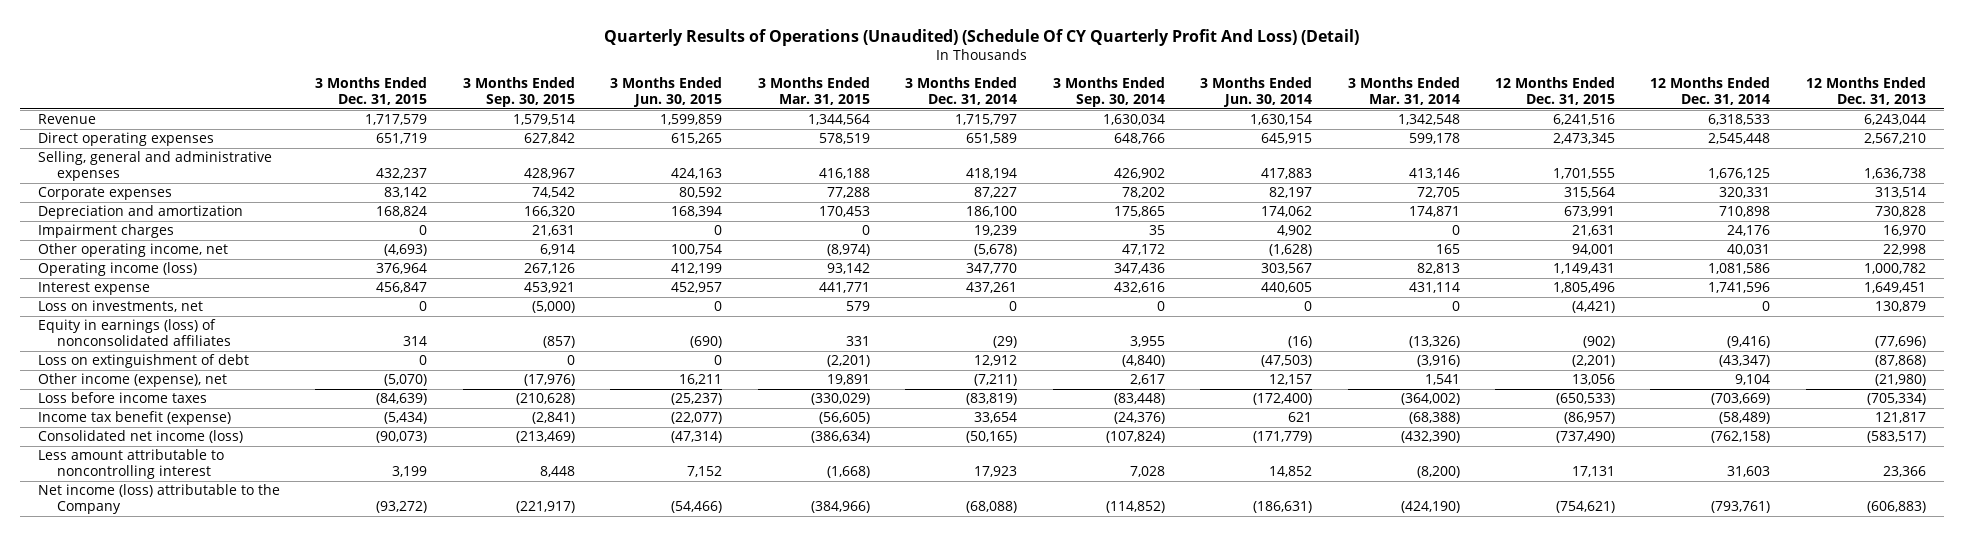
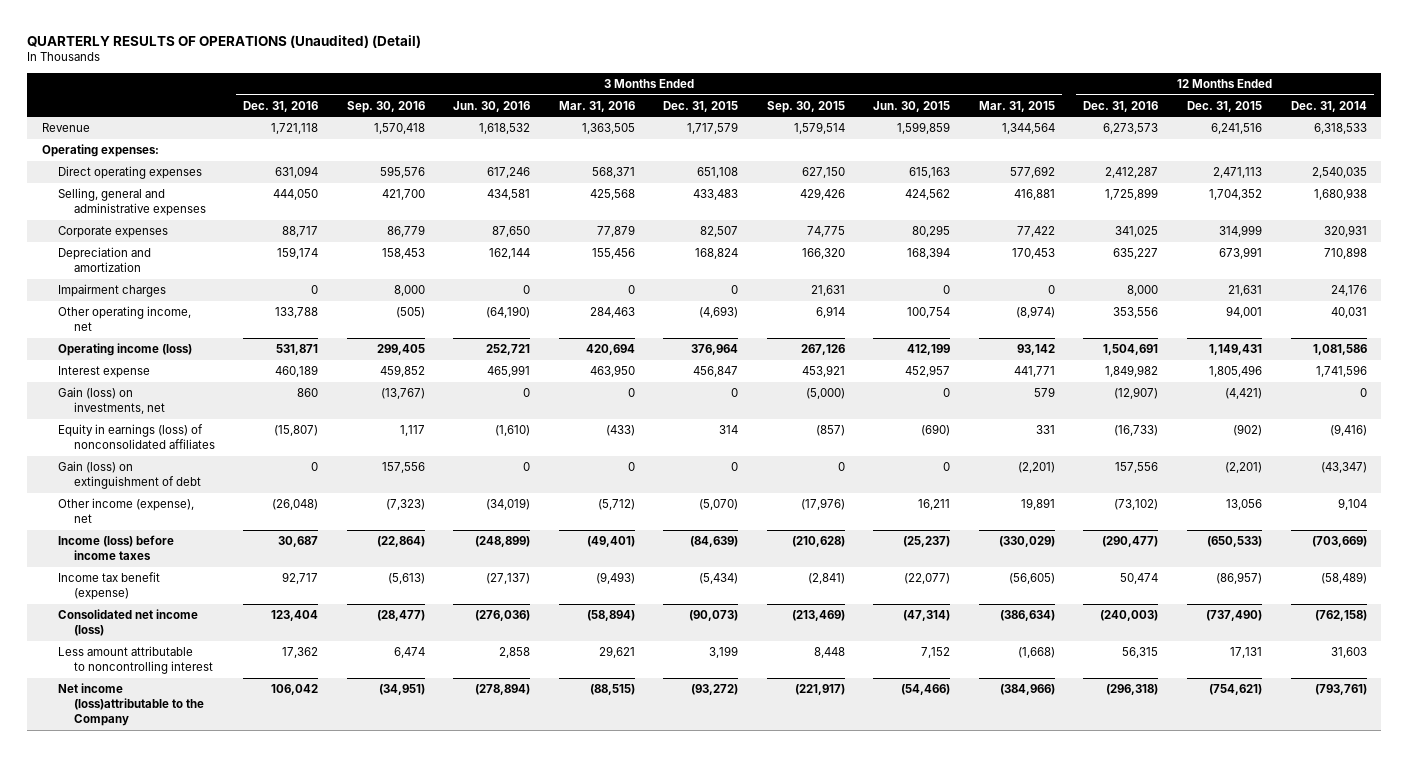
- Quarterly Results of Operations (Unaudited) (Schedule Of CY Quarterly Profit And Loss) (Detail)
+ QUARTERLY RESULTS OF OPERATIONS (Unaudited) (Detail)
- | 3 Months Ended Dec. 31, 2015 | 3 Months Ended Sep. 30, 2015 | 3 Months Ended Jun. 30, 2015 | 3 Months Ended Mar. 31, 2015 | 3 Months Ended Dec. 31, 2014 | 3 Months Ended Sep. 30, 2014 | 3 Months Ended Jun. 30, 2014 | 3 Months Ended Mar. 31, 2014 | 12 Months Ended Dec. 31, 2015 | 12 Months Ended Dec. 31, 2014 | 12 Months Ended Dec. 31, 2013
+ | 3 Months Ended Dec. 31, 2016 | 3 Months Ended Sep. 30, 2016 | 3 Months Ended Jun. 30, 2016 | 3 Months Ended Mar. 31, 2016 | 3 Months Ended Dec. 31, 2015 | 3 Months Ended Sep. 30, 2015 | 3 Months Ended Jun. 30, 2015 | 3 Months Ended Mar. 31, 2015 | 12 Months Ended Dec. 31, 2016 | 12 Months Ended Dec. 31, 2015 | 12 Months Ended Dec. 31, 2014
- Direct operating expenses | 651,719 | 627,842 | 615,265 | 578,519 | 651,589 | 648,766 | 645,915 | 599,178 | 2,473,345 | 2,545,448 | 2,567,210
- Selling, general and administrative expenses | 432,237 | 428,967 | 424,163 | 416,188 | 418,194 | 426,902 | 417,883 | 413,146 | 1,701,555 | 1,676,125 | 1,636,738
- Corporate expenses | 83,142 | 74,542 | 80,592 | 77,288 | 87,227 | 78,202 | 82,197 | 72,705 | 315,564 | 320,331 | 313,514
+ Operating expenses:
+ Direct operating expenses | 631,094 | 595,576 | 617,246 | 568,371 | 651,108 | 627,150 | 615,163 | 577,692 | 2,412,287 | 2,471,113 | 2,540,035
+ Selling, general and administrative expenses | 444,050 | 421,700 | 434,581 | 425,568 | 433,483 | 429,426 | 424,562 | 416,881 | 1,725,899 | 1,704,352 | 1,680,938
+ Corporate expenses | 88,717 | 86,779 | 87,650 | 77,879 | 82,507 | 74,775 | 80,295 | 77,422 | 341,025 | 314,999 | 320,931
- Loss on investments, net | 0 | (5,000) | 0 | 579 | 0 | 0 | 0 | 0 | (4,421) | 0 | 130,879
+ Gain (loss) on investments, net | 860 | (13,767) | 0 | 0 | 0 | (5,000) | 0 | 579 | (12,907) | (4,421) | 0
- Loss on extinguishment of debt | 0 | 0 | 0 | (2,201) | 12,912 | (4,840) | (47,503) | (3,916) | (2,201) | (43,347) | (87,868)
+ Gain (loss) on extinguishment of debt | 0 | 157,556 | 0 | 0 | 0 | 0 | 0 | (2,201) | 157,556 | (2,201) | (43,347)
- Loss before income taxes | (84,639) | (210,628) | (25,237) | (330,029) | (83,819) | (83,448) | (172,400) | (364,002) | (650,533) | (703,669) | (705,334)
+ Income (loss) before income taxes | 30,687 | (22,864) | (248,899) | (49,401) | (84,639) | (210,628) | (25,237) | (330,029) | (290,477) | (650,533) | (703,669)
- Net income (loss) attributable to the Company | (93,272) | (221,917) | (54,466) | (384,966) | (68,088) | (114,852) | (186,631) | (424,190) | (754,621) | (793,761) | (606,883)
+ Net income (loss)attributable to the Company | 106,042 | (34,951) | (278,894) | (88,515) | (93,272) | (221,917) | (54,466) | (384,966) | (296,318) | (754,621) | (793,761)

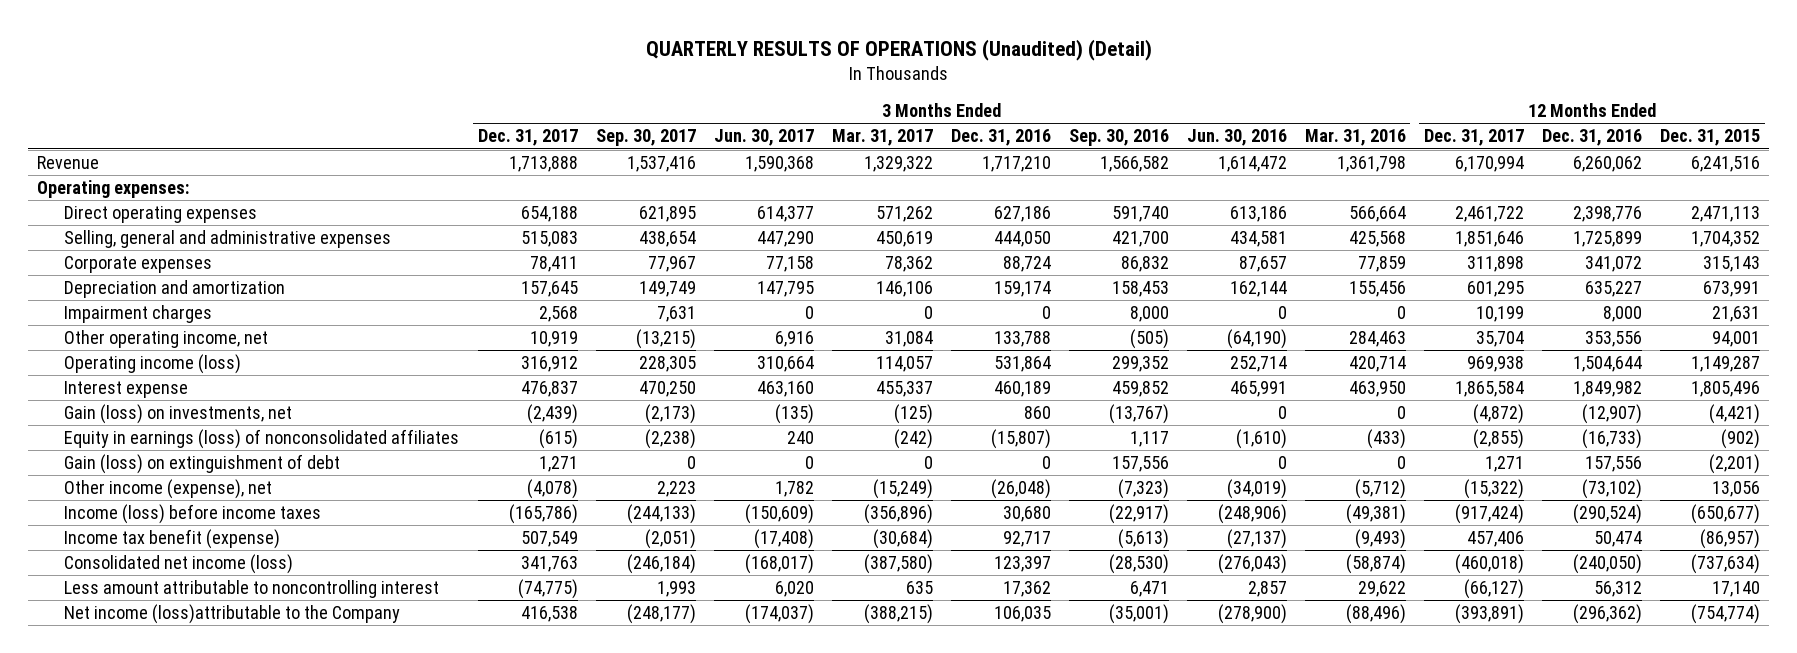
- | 3 Months Ended Dec. 31, 2016 | 3 Months Ended Sep. 30, 2016 | 3 Months Ended Jun. 30, 2016 | 3 Months Ended Mar. 31, 2016 | 3 Months Ended Dec. 31, 2015 | 3 Months Ended Sep. 30, 2015 | 3 Months Ended Jun. 30, 2015 | 3 Months Ended Mar. 31, 2015 | 12 Months Ended Dec. 31, 2016 | 12 Months Ended Dec. 31, 2015 | 12 Months Ended Dec. 31, 2014
+ | 3 Months Ended Dec. 31, 2017 | 3 Months Ended Sep. 30, 2017 | 3 Months Ended Jun. 30, 2017 | 3 Months Ended Mar. 31, 2017 | 3 Months Ended Dec. 31, 2016 | 3 Months Ended Sep. 30, 2016 | 3 Months Ended Jun. 30, 2016 | 3 Months Ended Mar. 31, 2016 | 12 Months Ended Dec. 31, 2017 | 12 Months Ended Dec. 31, 2016 | 12 Months Ended Dec. 31, 2015
- Revenue | 1,721,118 | 1,570,418 | 1,618,532 | 1,363,505 | 1,717,579 | 1,579,514 | 1,599,859 | 1,344,564 | 6,273,573 | 6,241,516 | 6,318,533
+ Revenue | 1,713,888 | 1,537,416 | 1,590,368 | 1,329,322 | 1,717,210 | 1,566,582 | 1,614,472 | 1,361,798 | 6,170,994 | 6,260,062 | 6,241,516
- Direct operating expenses | 631,094 | 595,576 | 617,246 | 568,371 | 651,108 | 627,150 | 615,163 | 577,692 | 2,412,287 | 2,471,113 | 2,540,035
+ Direct operating expenses | 654,188 | 621,895 | 614,377 | 571,262 | 627,186 | 591,740 | 613,186 | 566,664 | 2,461,722 | 2,398,776 | 2,471,113
- Corporate expenses | 88,717 | 86,779 | 87,650 | 77,879 | 82,507 | 74,775 | 80,295 | 77,422 | 341,025 | 314,999 | 320,931
+ Corporate expenses | 78,411 | 77,967 | 77,158 | 78,362 | 88,724 | 86,832 | 87,657 | 77,859 | 311,898 | 341,072 | 315,143
- Operating income (loss) | 531,871 | 299,405 | 252,721 | 420,694 | 376,964 | 267,126 | 412,199 | 93,142 | 1,504,691 | 1,149,431 | 1,081,586
+ Operating income (loss) | 316,912 | 228,305 | 310,664 | 114,057 | 531,864 | 299,352 | 252,714 | 420,714 | 969,938 | 1,504,644 | 1,149,287
- Income (loss) before income taxes | 30,687 | (22,864) | (248,899) | (49,401) | (84,639) | (210,628) | (25,237) | (330,029) | (290,477) | (650,533) | (703,669)
+ Income (loss) before income taxes | (165,786) | (244,133) | (150,609) | (356,896) | 30,680 | (22,917) | (248,906) | (49,381) | (917,424) | (290,524) | (650,677)
- Consolidated net income (loss) | 123,404 | (28,477) | (276,036) | (58,894) | (90,073) | (213,469) | (47,314) | (386,634) | (240,003) | (737,490) | (762,158)
- Less amount attributable to noncontrolling interest | 17,362 | 6,474 | 2,858 | 29,621 | 3,199 | 8,448 | 7,152 | (1,668) | 56,315 | 17,131 | 31,603
- Net income (loss)attributable to the Company | 106,042 | (34,951) | (278,894) | (88,515) | (93,272) | (221,917) | (54,466) | (384,966) | (296,318) | (754,621) | (793,761)
+ Consolidated net income (loss) | 341,763 | (246,184) | (168,017) | (387,580) | 123,397 | (28,530) | (276,043) | (58,874) | (460,018) | (240,050) | (737,634)
+ Less amount attributable to noncontrolling interest | (74,775) | 1,993 | 6,020 | 635 | 17,362 | 6,471 | 2,857 | 29,622 | (66,127) | 56,312 | 17,140
+ Net income (loss)attributable to the Company | 416,538 | (248,177) | (174,037) | (388,215) | 106,035 | (35,001) | (278,900) | (88,496) | (393,891) | (296,362) | (754,774)

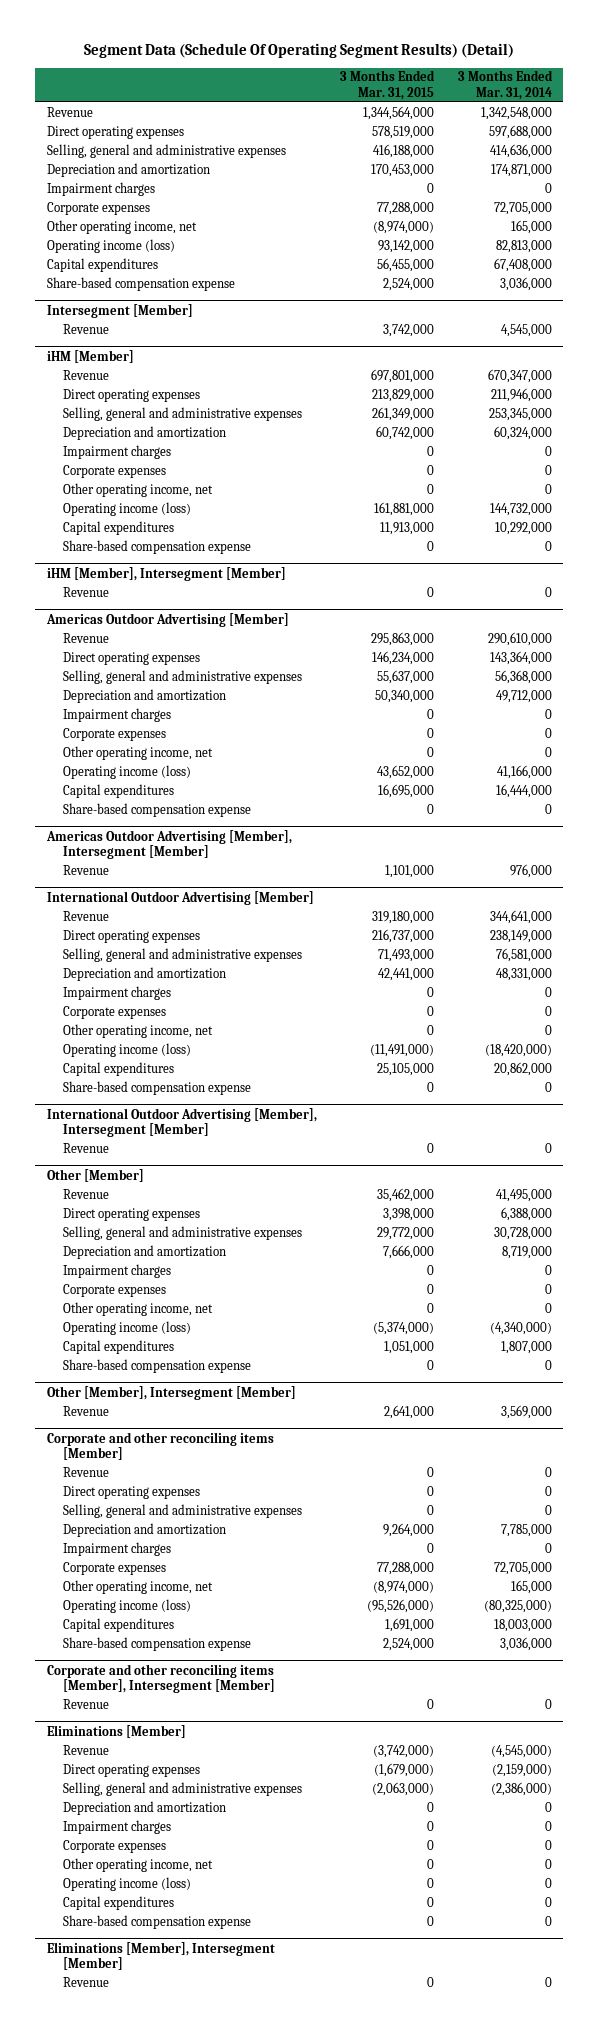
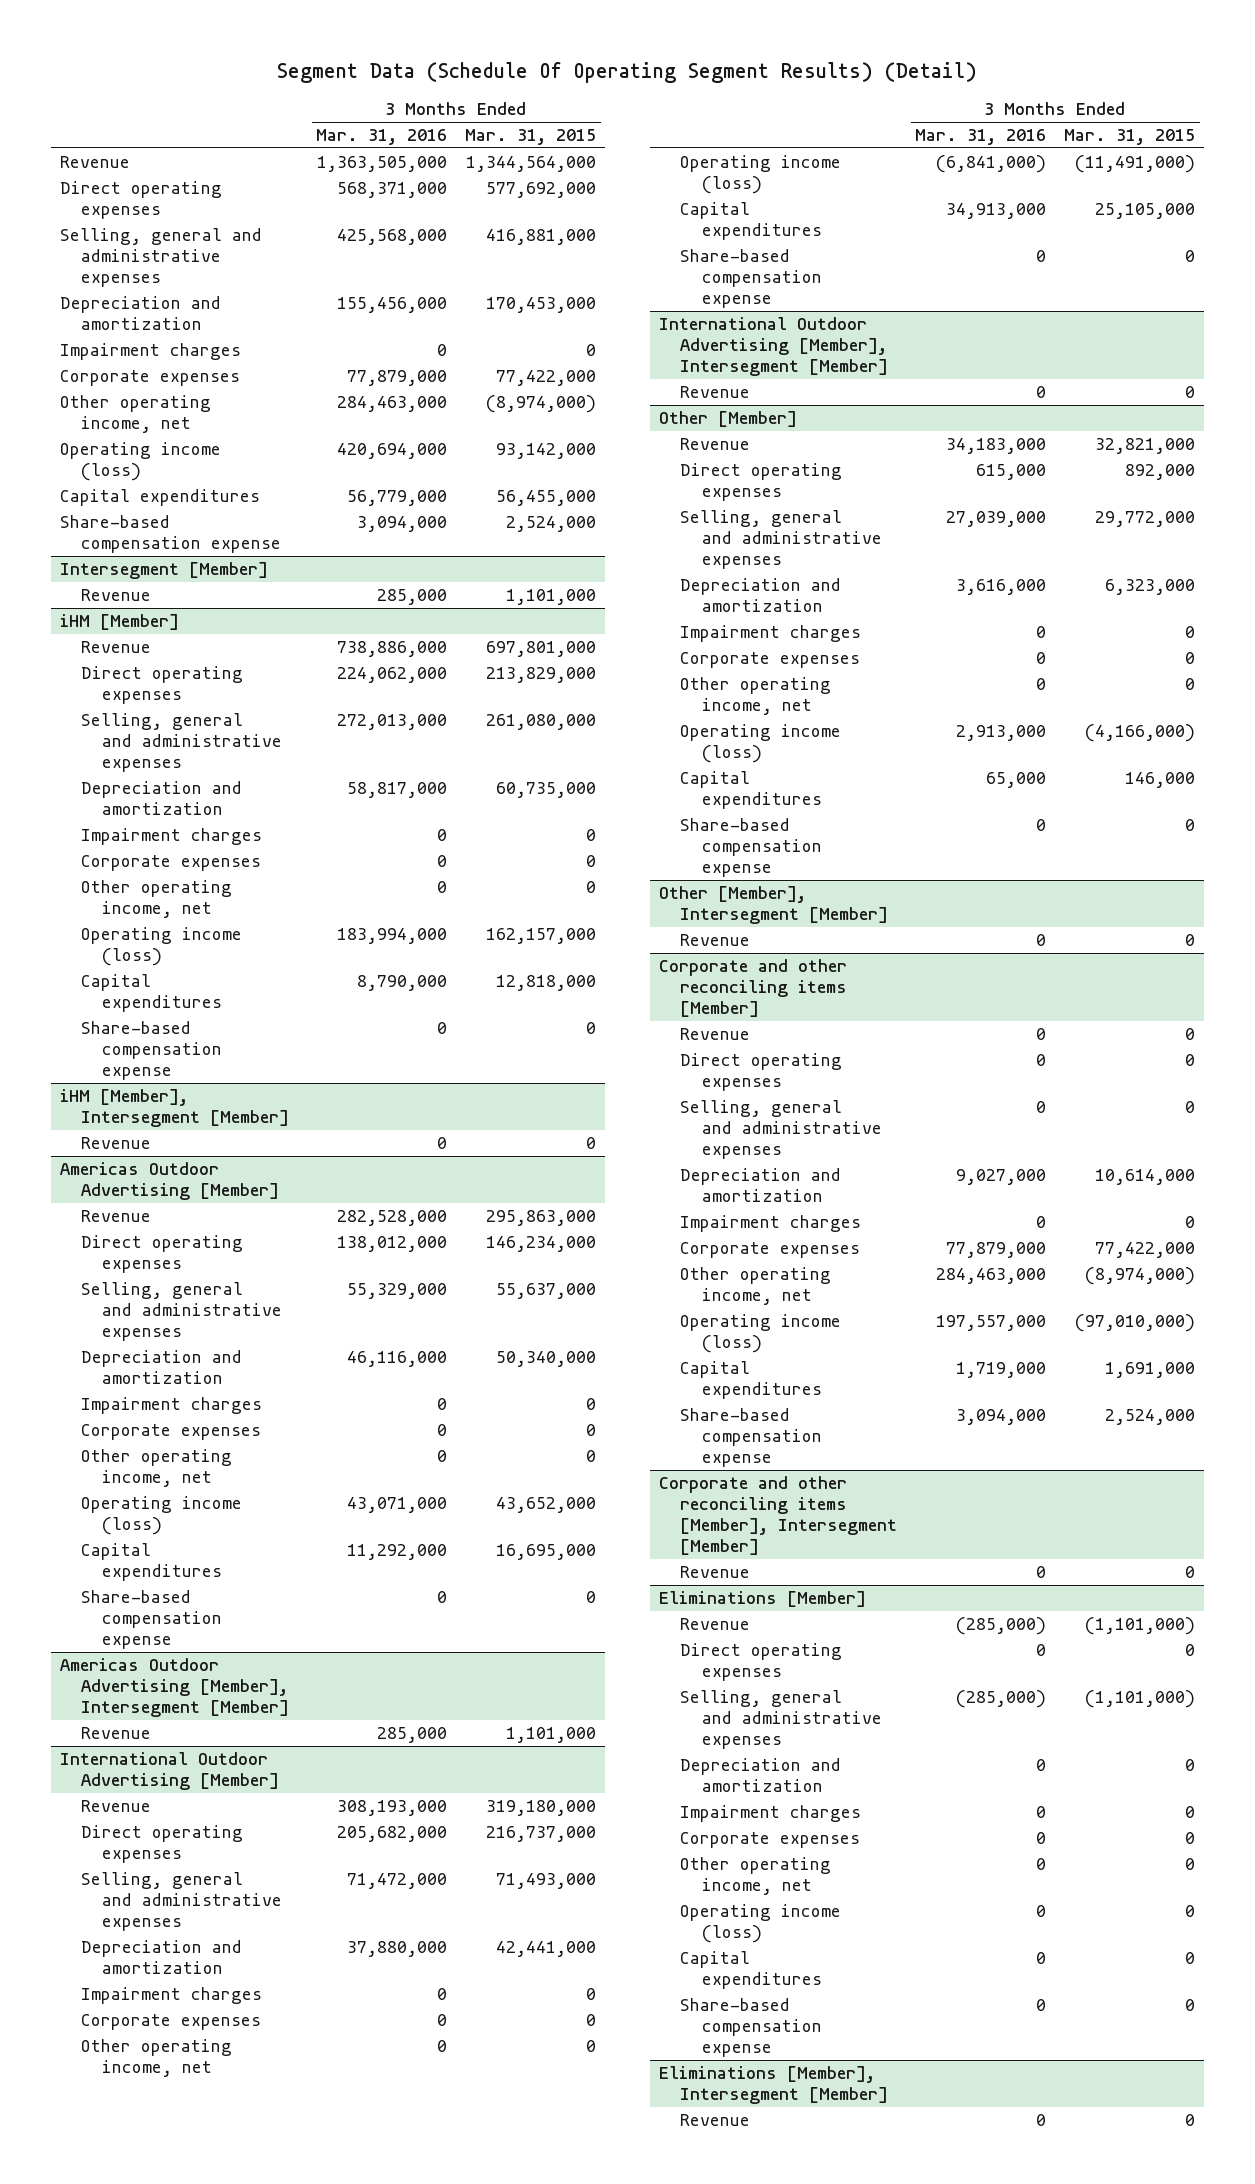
- | 3 Months Ended Mar. 31, 2015 | 3 Months Ended Mar. 31, 2014
+ | 3 Months Ended Mar. 31, 2016 | 3 Months Ended Mar. 31, 2015
- Direct operating expenses | 578,519,000 | 597,688,000
- Selling, general and administrative expenses | 416,188,000 | 414,636,000
+ Direct operating expenses | 568,371,000 | 577,692,000
+ Selling, general and administrative expenses | 425,568,000 | 416,881,000
- Corporate expenses | 77,288,000 | 72,705,000
+ Corporate expenses | 77,879,000 | 77,422,000
@ Intersegment [Member]
- Revenue | 3,742,000 | 4,545,000
+ Revenue | 285,000 | 1,101,000
@ iHM [Member]
- Selling, general and administrative expenses | 261,349,000 | 253,345,000
- Depreciation and amortization | 60,742,000 | 60,324,000
+ Selling, general and administrative expenses | 272,013,000 | 261,080,000
+ Depreciation and amortization | 58,817,000 | 60,735,000
- Operating income (loss) | 161,881,000 | 144,732,000
- Capital expenditures | 11,913,000 | 10,292,000
+ Operating income (loss) | 183,994,000 | 162,157,000
+ Capital expenditures | 8,790,000 | 12,818,000
@ Other [Member]
- Revenue | 35,462,000 | 41,495,000
- Direct operating expenses | 3,398,000 | 6,388,000
+ Revenue | 34,183,000 | 32,821,000
+ Direct operating expenses | 615,000 | 892,000
- Depreciation and amortization | 7,666,000 | 8,719,000
+ Depreciation and amortization | 3,616,000 | 6,323,000
- Operating income (loss) | (5,374,000) | (4,340,000)
- Capital expenditures | 1,051,000 | 1,807,000
+ Operating income (loss) | 2,913,000 | (4,166,000)
+ Capital expenditures | 65,000 | 146,000
@ Other [Member], Intersegment [Member]
- Revenue | 2,641,000 | 3,569,000
+ Revenue | 0 | 0
@ Corporate and other reconciling items [Member]
- Depreciation and amortization | 9,264,000 | 7,785,000
+ Depreciation and amortization | 9,027,000 | 10,614,000
- Corporate expenses | 77,288,000 | 72,705,000
+ Corporate expenses | 77,879,000 | 77,422,000
- Operating income (loss) | (95,526,000) | (80,325,000)
+ Operating income (loss) | 197,557,000 | (97,010,000)
@ Eliminations [Member]
- Revenue | (3,742,000) | (4,545,000)
- Direct operating expenses | (1,679,000) | (2,159,000)
- Selling, general and administrative expenses | (2,063,000) | (2,386,000)
+ Revenue | (285,000) | (1,101,000)
+ Direct operating expenses | 0 | 0
+ Selling, general and administrative expenses | (285,000) | (1,101,000)

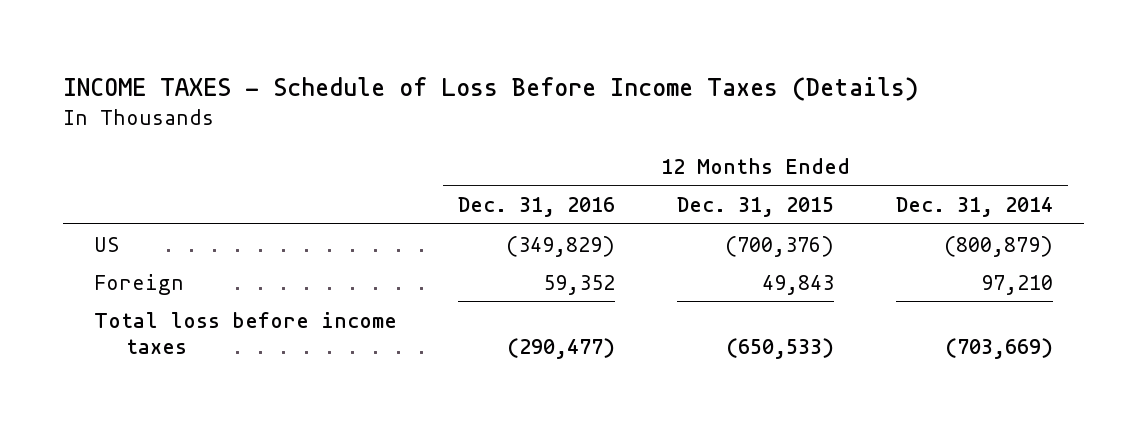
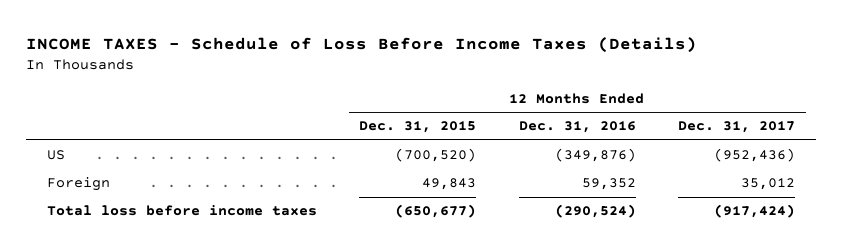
- | 12 Months Ended Dec. 31, 2016 | 12 Months Ended Dec. 31, 2015 | 12 Months Ended Dec. 31, 2014
+ | 12 Months Ended Dec. 31, 2015 | 12 Months Ended Dec. 31, 2016 | 12 Months Ended Dec. 31, 2017
- US | (349,829) | (700,376) | (800,879)
+ US | (700,520) | (349,876) | (952,436)
- Total loss before income taxes | (290,477) | (650,533) | (703,669)
+ Total loss before income taxes | (650,677) | (290,524) | (917,424)

